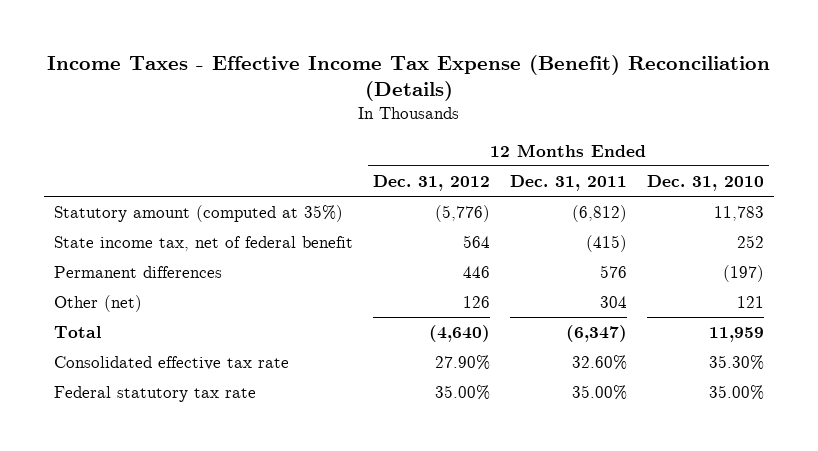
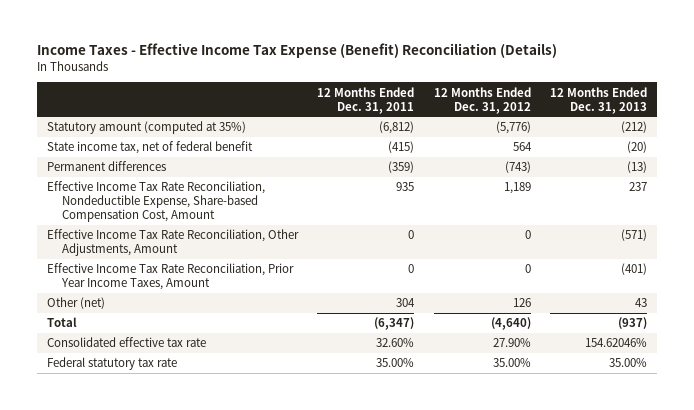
- | 12 Months Ended Dec. 31, 2012 | 12 Months Ended Dec. 31, 2011 | 12 Months Ended Dec. 31, 2010
+ | 12 Months Ended Dec. 31, 2011 | 12 Months Ended Dec. 31, 2012 | 12 Months Ended Dec. 31, 2013
- Permanent differences | 446 | 576 | (197)
+ Permanent differences | (359) | (743) | (13)
+ Effective Income Tax Rate Reconciliation, Nondeductible Expense, Share-based Compensation Cost, Amount | 935 | 1,189 | 237
+ Effective Income Tax Rate Reconciliation, Other Adjustments, Amount | 0 | 0 | (571)
+ Effective Income Tax Rate Reconciliation, Prior Year Income Taxes, Amount | 0 | 0 | (401)

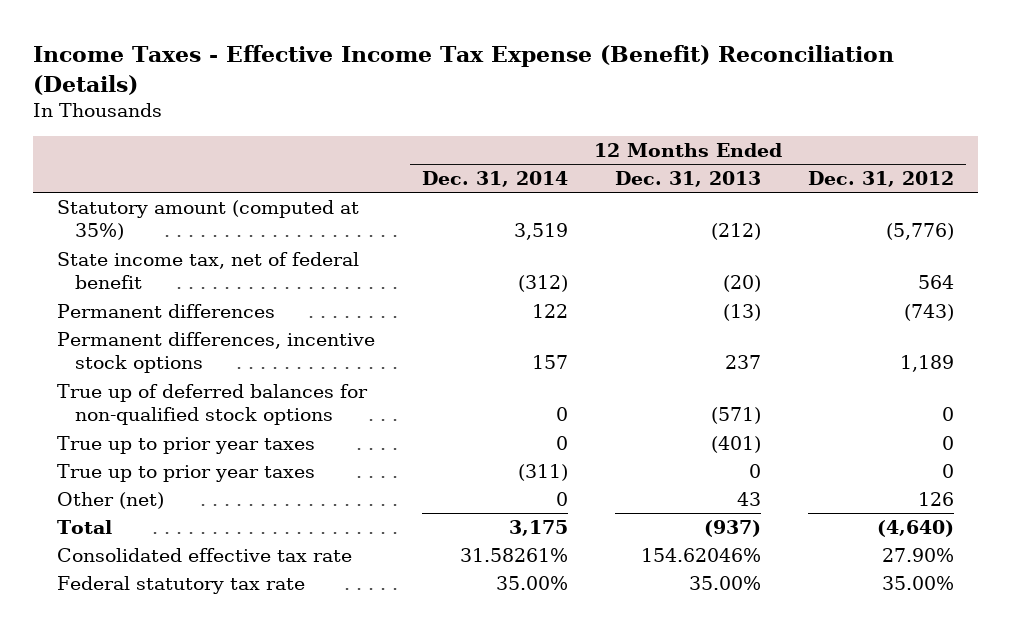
- | 12 Months Ended Dec. 31, 2011 | 12 Months Ended Dec. 31, 2012 | 12 Months Ended Dec. 31, 2013
+ | 12 Months Ended Dec. 31, 2014 | 12 Months Ended Dec. 31, 2013 | 12 Months Ended Dec. 31, 2012
- Effective Income Tax Rate Reconciliation, Nondeductible Expense, Share-based Compensation Cost, Amount | 935 | 1,189 | 237
- Effective Income Tax Rate Reconciliation, Other Adjustments, Amount | 0 | 0 | (571)
- Effective Income Tax Rate Reconciliation, Prior Year Income Taxes, Amount | 0 | 0 | (401)
+ Permanent differences, incentive stock options | 157 | 237 | 1,189
+ True up of deferred balances for non-qualified stock options | 0 | (571) | 0
+ True up to prior year taxes | 0 | (401) | 0
+ True up to prior year taxes | (311) | 0 | 0

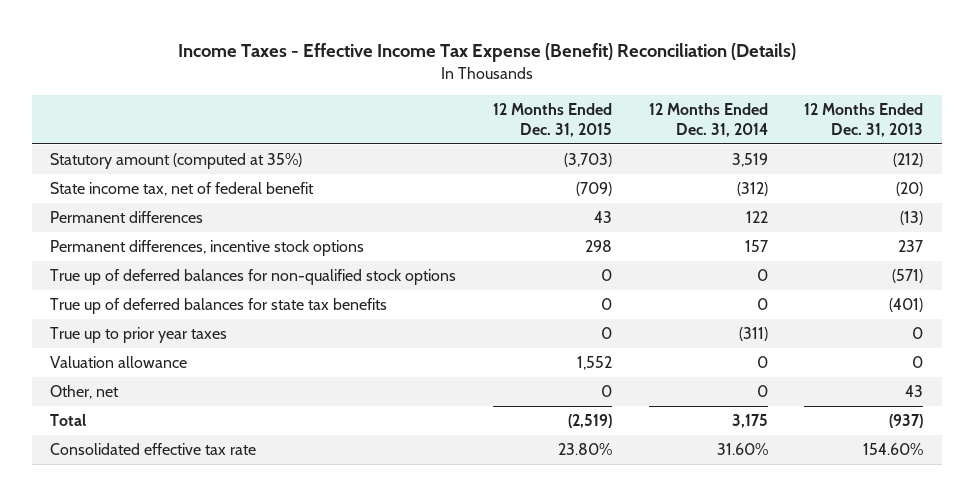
- | 12 Months Ended Dec. 31, 2014 | 12 Months Ended Dec. 31, 2013 | 12 Months Ended Dec. 31, 2012
+ | 12 Months Ended Dec. 31, 2015 | 12 Months Ended Dec. 31, 2014 | 12 Months Ended Dec. 31, 2013
- True up to prior year taxes | 0 | (401) | 0
+ True up of deferred balances for state tax benefits | 0 | 0 | (401)
- Other (net) | 0 | 43 | 126
+ Valuation allowance | 1,552 | 0 | 0
+ Other, net | 0 | 0 | 43
- Consolidated effective tax rate | 31.58261% | 154.62046% | 27.90%
- Federal statutory tax rate | 35.00% | 35.00% | 35.00%
+ Consolidated effective tax rate | 23.80% | 31.60% | 154.60%

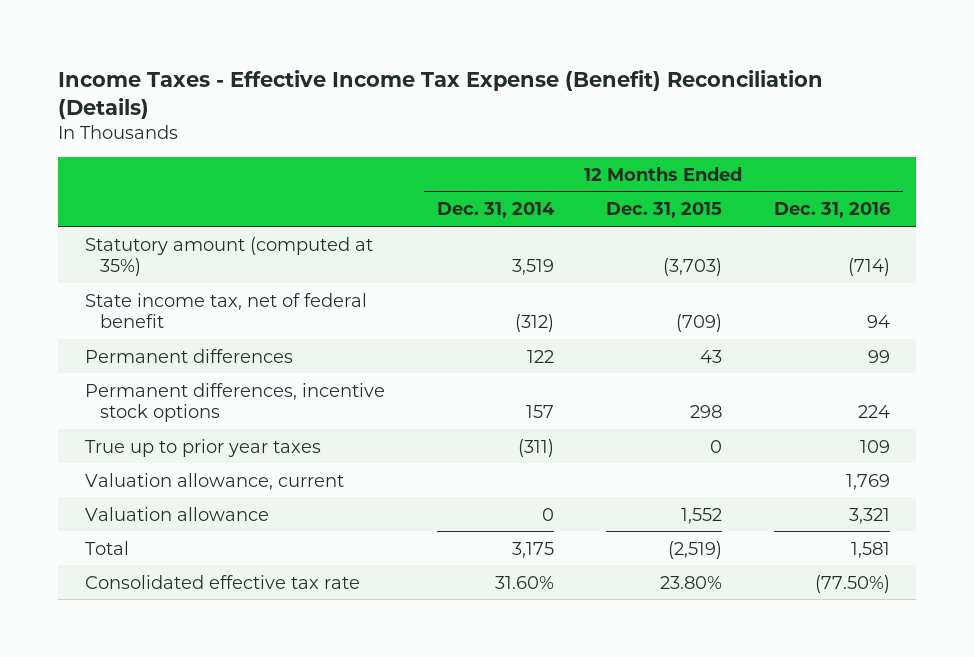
- | 12 Months Ended Dec. 31, 2015 | 12 Months Ended Dec. 31, 2014 | 12 Months Ended Dec. 31, 2013
+ | 12 Months Ended Dec. 31, 2014 | 12 Months Ended Dec. 31, 2015 | 12 Months Ended Dec. 31, 2016
- True up of deferred balances for non-qualified stock options | 0 | 0 | (571)
- True up of deferred balances for state tax benefits | 0 | 0 | (401)
+ Valuation allowance, current | | | 1,769
- Other, net | 0 | 0 | 43

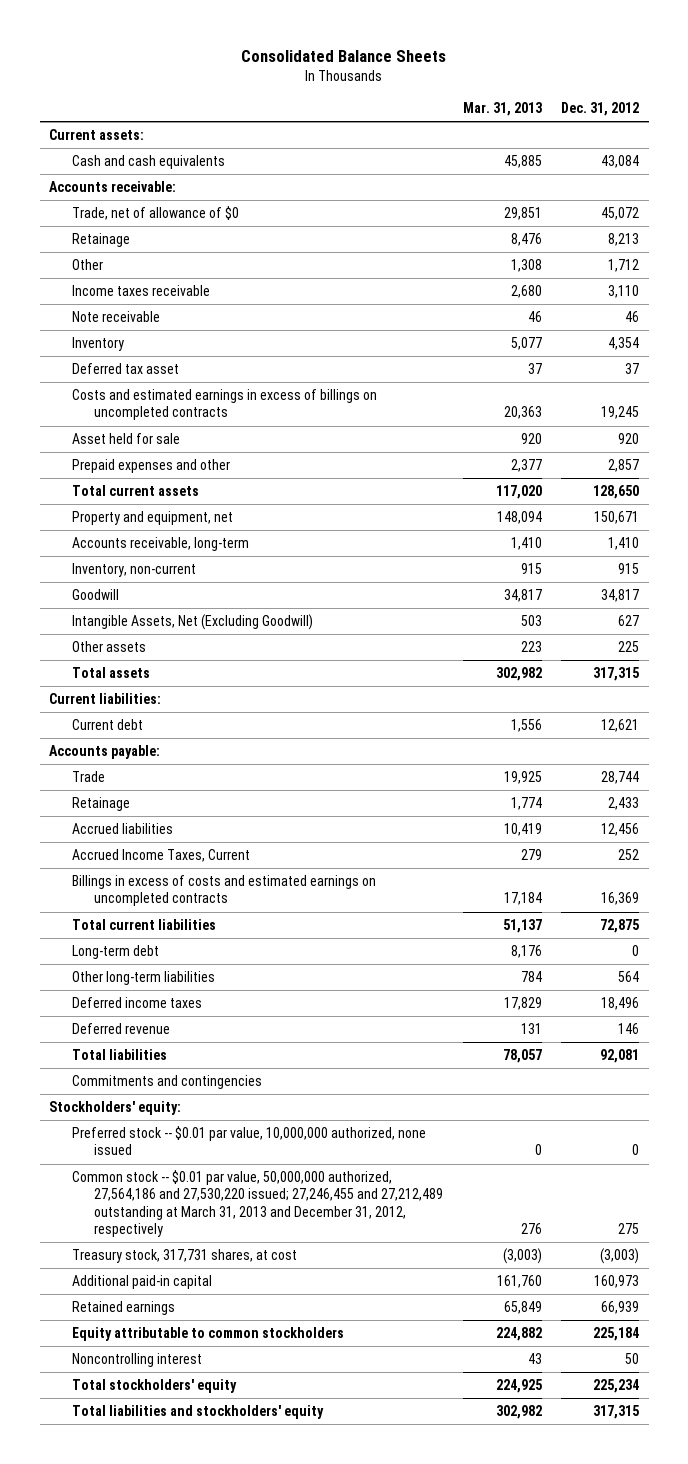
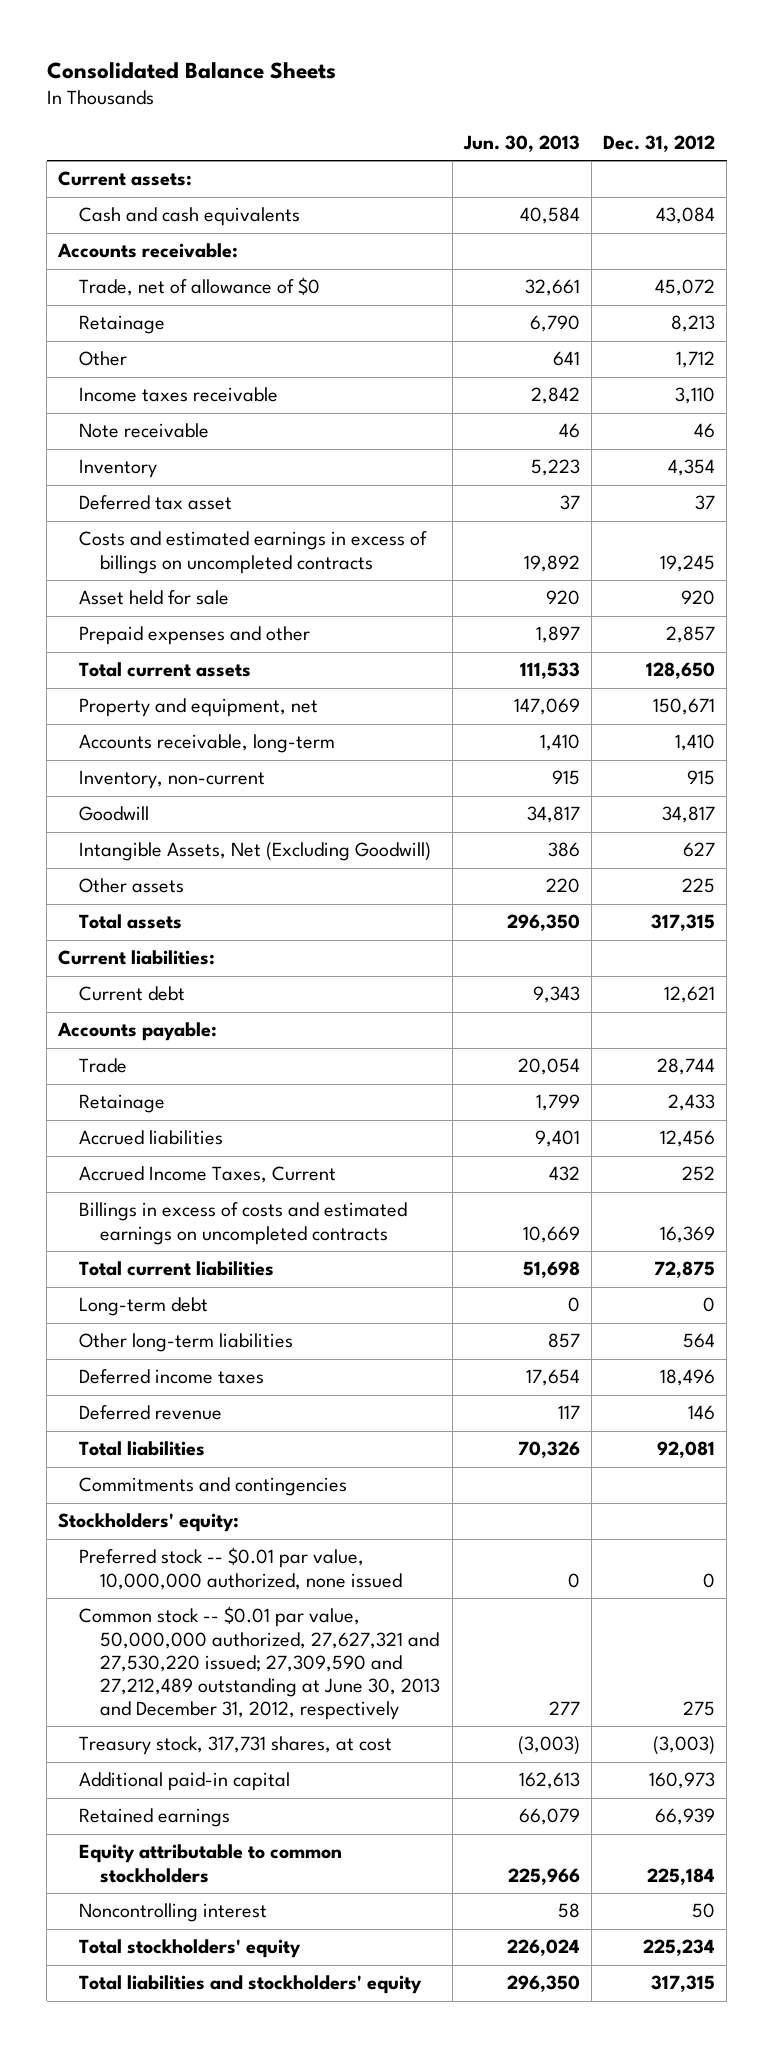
- | Mar. 31, 2013 | Dec. 31, 2012
+ | Jun. 30, 2013 | Dec. 31, 2012
- Common stock -- $0.01 par value, 50,000,000 authorized, 27,564,186 and 27,530,220 issued; 27,246,455 and 27,212,489 outstanding at March 31, 2013 and December 31, 2012, respectively | 276 | 275
+ Common stock -- $0.01 par value, 50,000,000 authorized, 27,627,321 and 27,530,220 issued; 27,309,590 and 27,212,489 outstanding at June 30, 2013 and December 31, 2012, respectively | 277 | 275

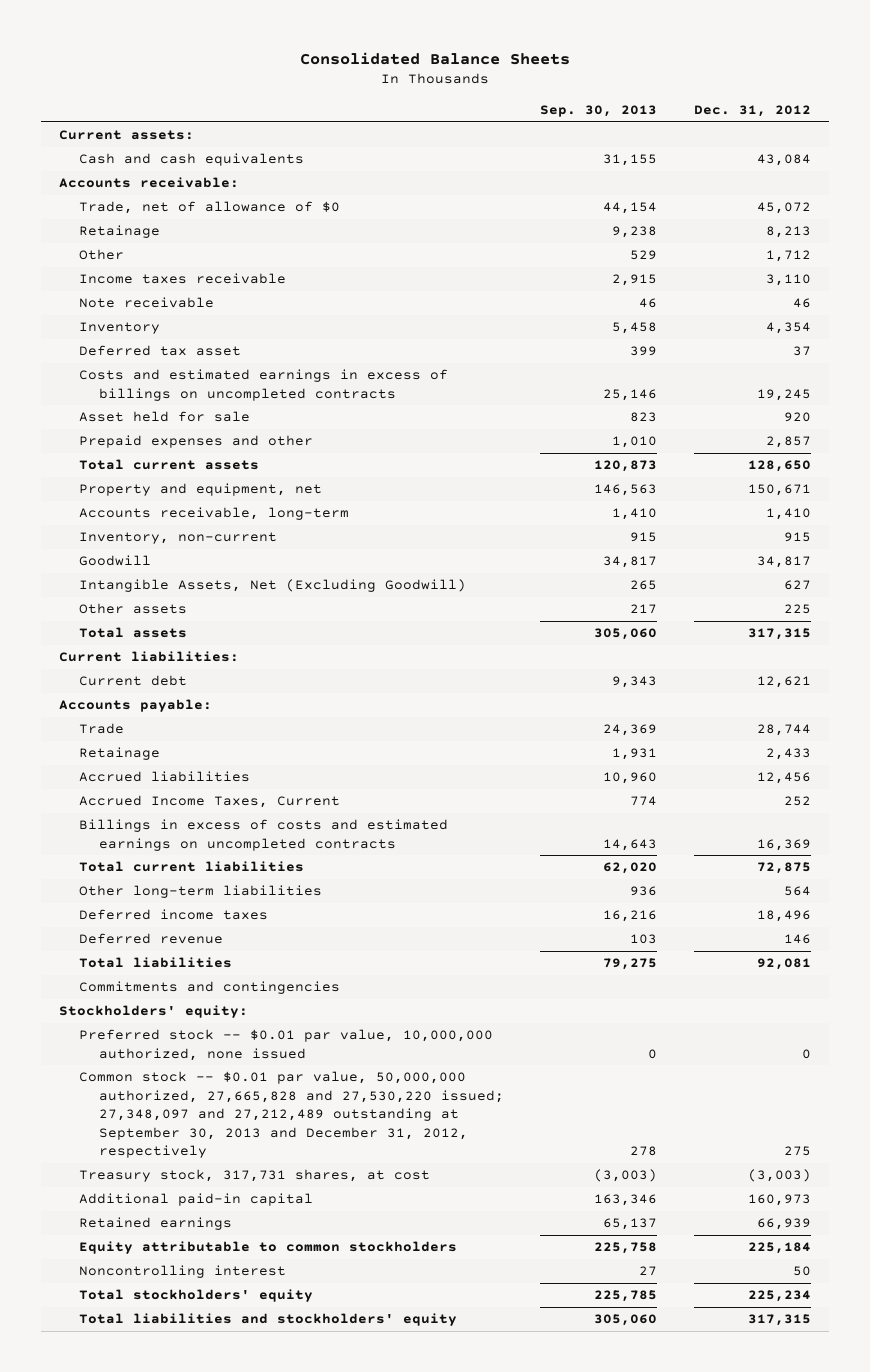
- | Jun. 30, 2013 | Dec. 31, 2012
+ | Sep. 30, 2013 | Dec. 31, 2012
- Long-term debt | 0 | 0
- Common stock -- $0.01 par value, 50,000,000 authorized, 27,627,321 and 27,530,220 issued; 27,309,590 and 27,212,489 outstanding at June 30, 2013 and December 31, 2012, respectively | 277 | 275
+ Common stock -- $0.01 par value, 50,000,000 authorized, 27,665,828 and 27,530,220 issued; 27,348,097 and 27,212,489 outstanding at September 30, 2013 and December 31, 2012, respectively | 278 | 275

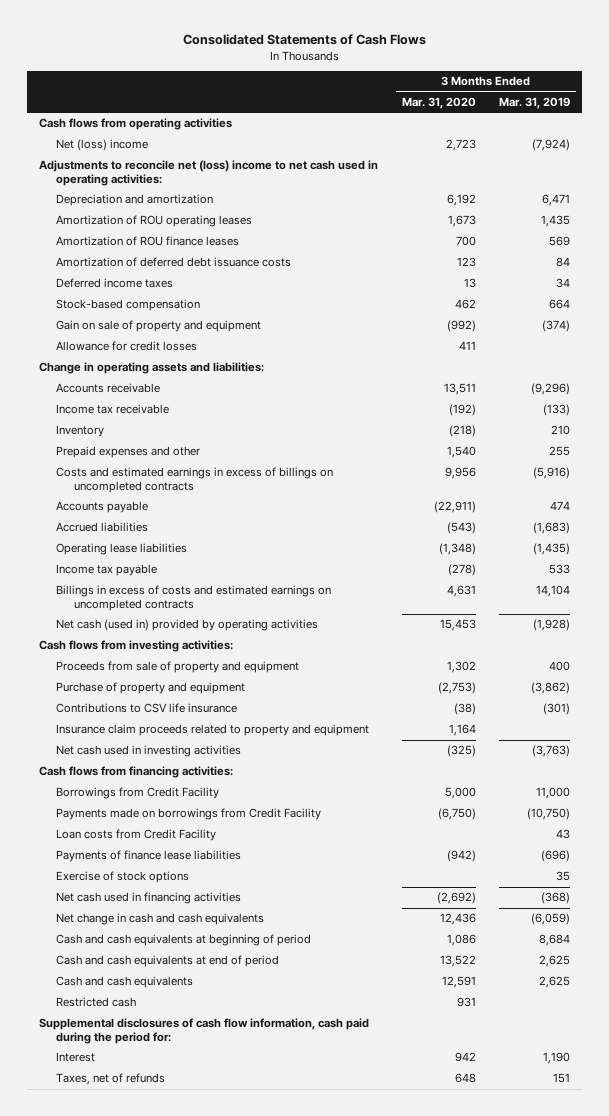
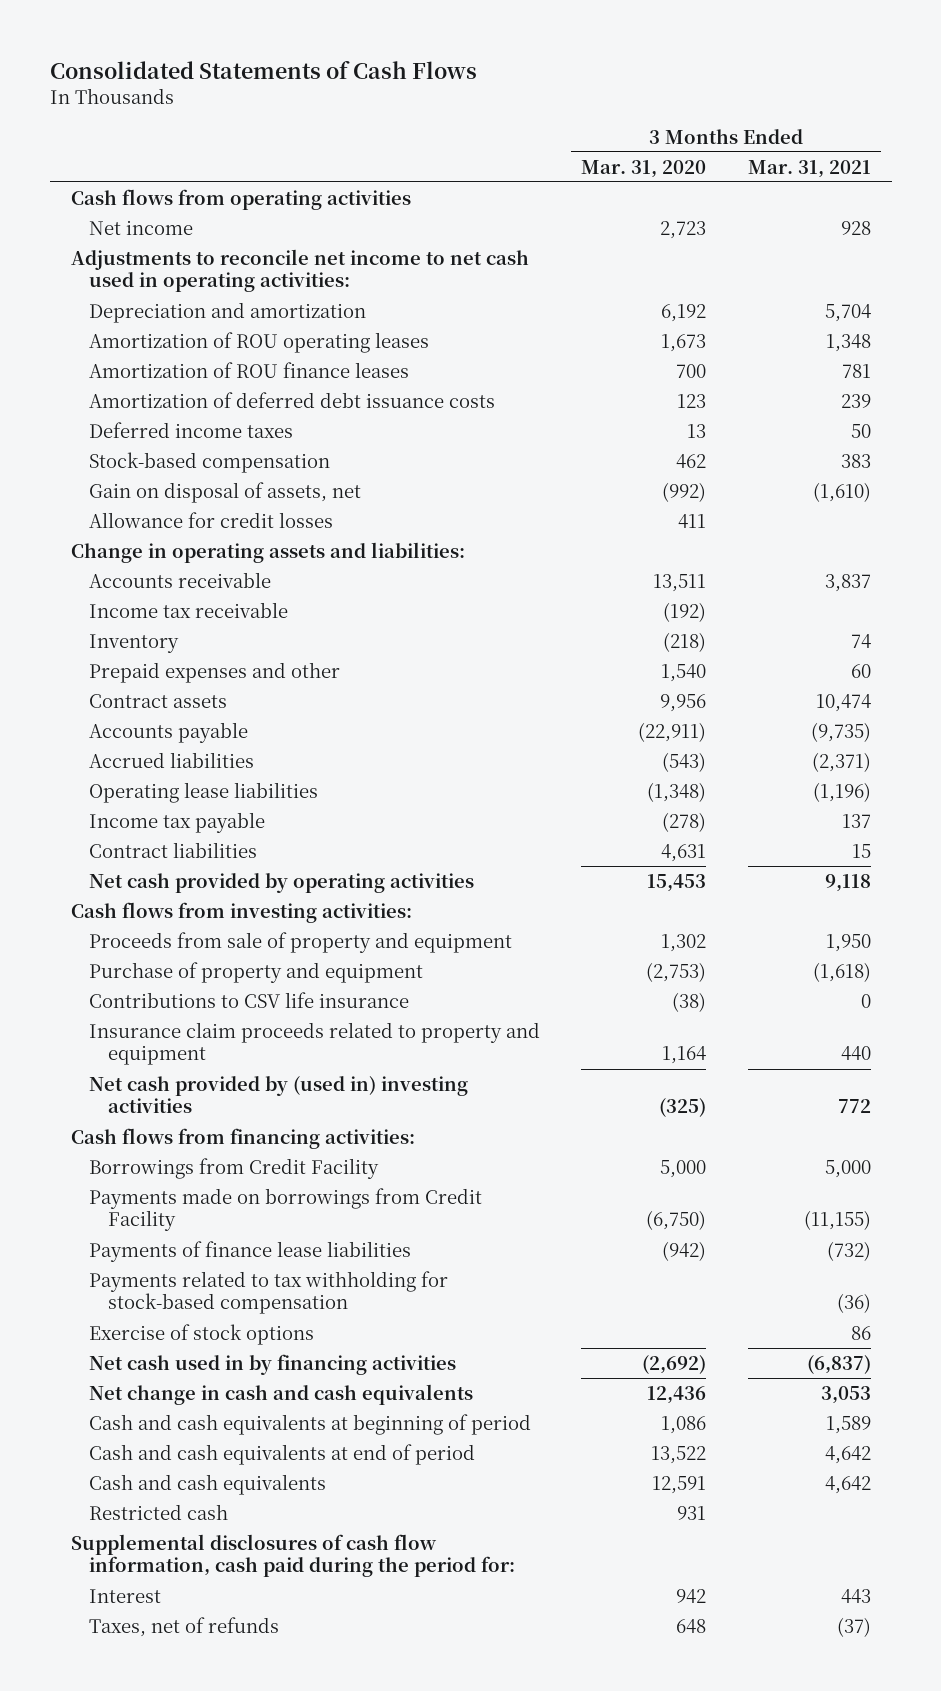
- | 3 Months Ended Mar. 31, 2020 | 3 Months Ended Mar. 31, 2019
+ | 3 Months Ended Mar. 31, 2020 | 3 Months Ended Mar. 31, 2021
- Net (loss) income | 2,723 | (7,924)
- Adjustments to reconcile net (loss) income to net cash used in operating activities:
+ Net income | 2,723 | 928
+ Adjustments to reconcile net income to net cash used in operating activities:
- Gain on sale of property and equipment | (992) | (374)
+ Gain on disposal of assets, net | (992) | (1,610)
- Costs and estimated earnings in excess of billings on uncompleted contracts | 9,956 | (5,916)
+ Contract assets | 9,956 | 10,474
- Billings in excess of costs and estimated earnings on uncompleted contracts | 4,631 | 14,104
- Net cash (used in) provided by operating activities | 15,453 | (1,928)
+ Contract liabilities | 4,631 | 15
+ Net cash provided by operating activities | 15,453 | 9,118
- Net cash used in investing activities | (325) | (3,763)
+ Net cash provided by (used in) investing activities | (325) | 772
- Loan costs from Credit Facility | | 43
+ Payments related to tax withholding for stock-based compensation | | (36)
- Net cash used in financing activities | (2,692) | (368)
+ Net cash used in by financing activities | (2,692) | (6,837)

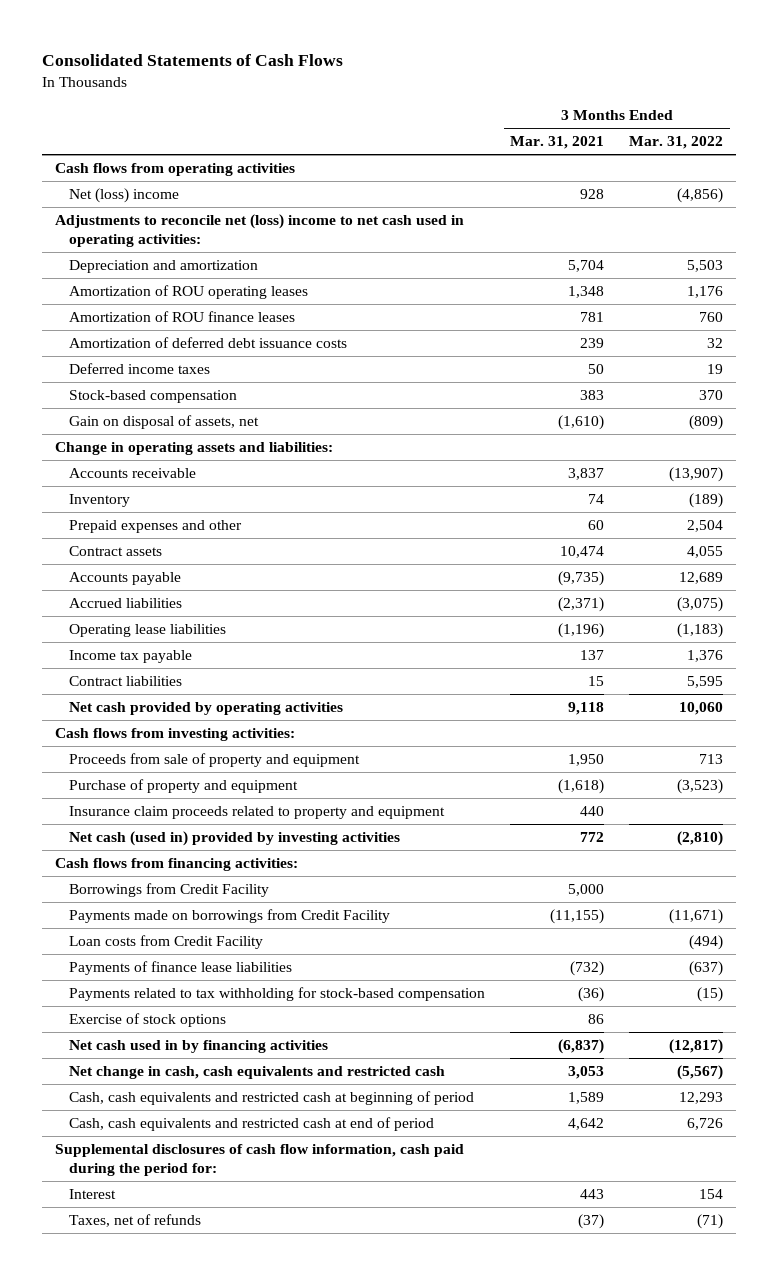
- | 3 Months Ended Mar. 31, 2020 | 3 Months Ended Mar. 31, 2021
+ | 3 Months Ended Mar. 31, 2021 | 3 Months Ended Mar. 31, 2022
- Net income | 2,723 | 928
- Adjustments to reconcile net income to net cash used in operating activities:
+ Net (loss) income | 928 | (4,856)
+ Adjustments to reconcile net (loss) income to net cash used in operating activities:
- Allowance for credit losses | 411 |
- Income tax receivable | (192) |
- Contributions to CSV life insurance | (38) | 0
- Net cash provided by (used in) investing activities | (325) | 772
+ Net cash (used in) provided by investing activities | 772 | (2,810)
+ Loan costs from Credit Facility | | (494)
- Net change in cash and cash equivalents | 12,436 | 3,053
- Cash and cash equivalents at beginning of period | 1,086 | 1,589
- Cash and cash equivalents at end of period | 13,522 | 4,642
- Cash and cash equivalents | 12,591 | 4,642
- Restricted cash | 931 |
+ Net change in cash, cash equivalents and restricted cash | 3,053 | (5,567)
+ Cash, cash equivalents and restricted cash at beginning of period | 1,589 | 12,293
+ Cash, cash equivalents and restricted cash at end of period | 4,642 | 6,726

